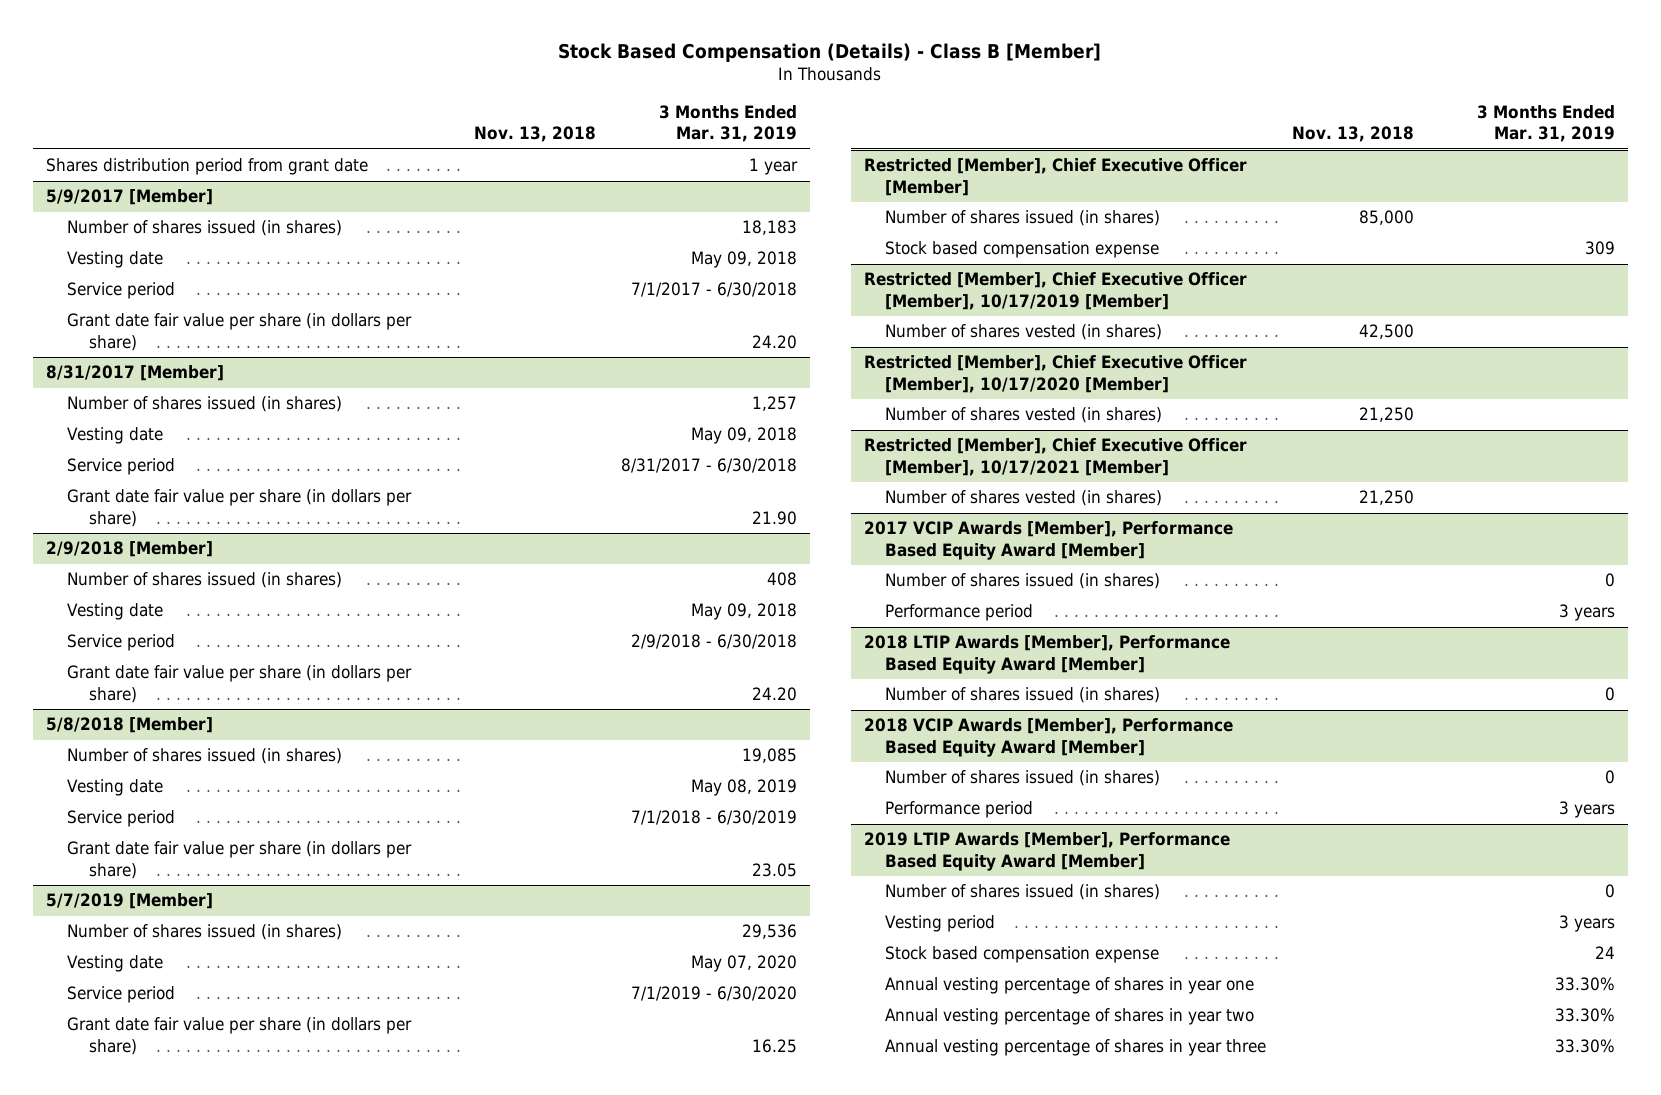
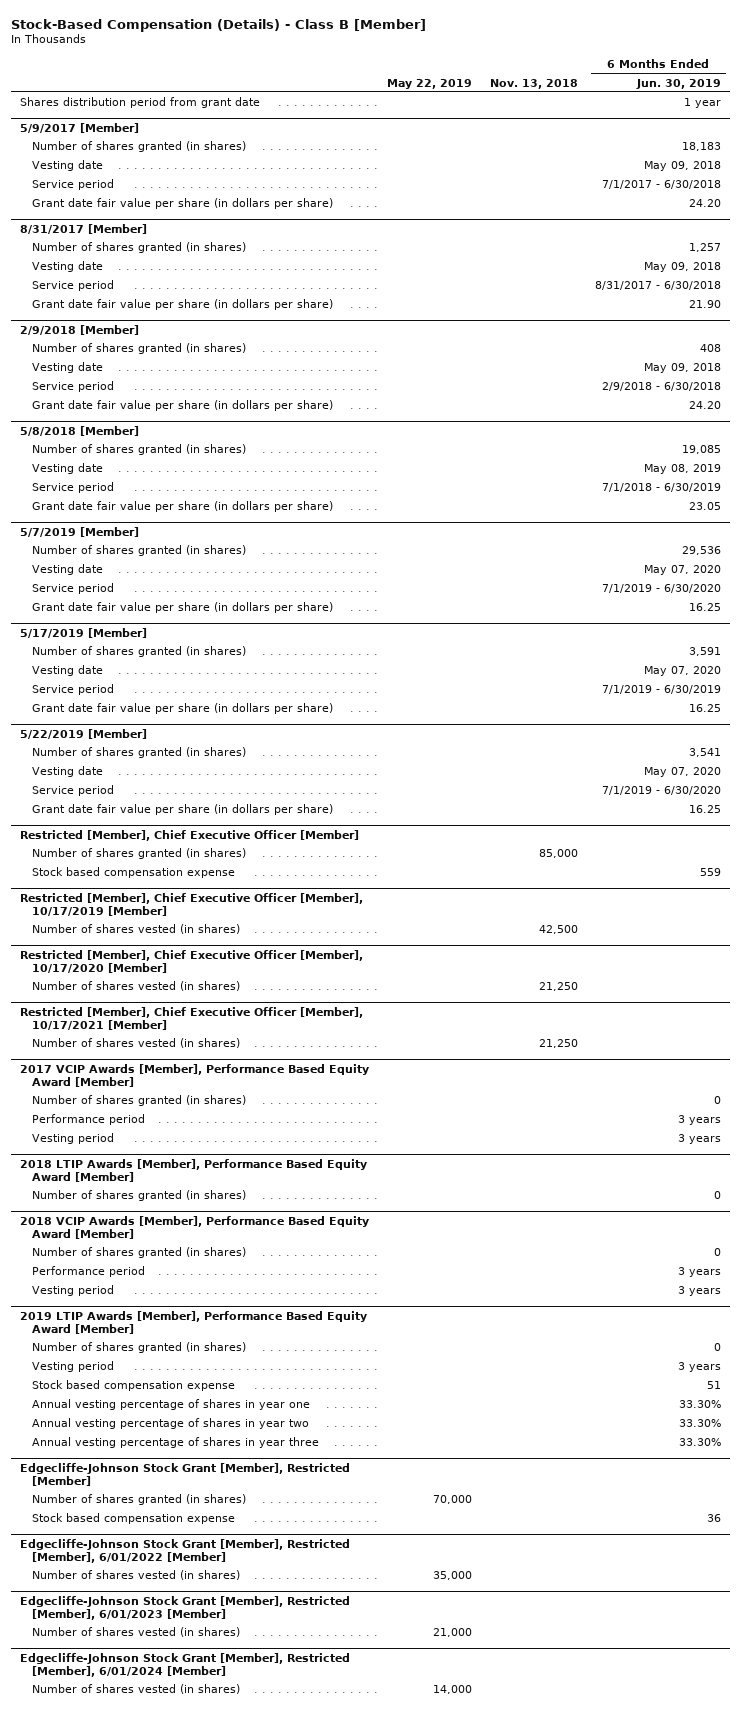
- Stock Based Compensation (Details) - Class B [Member]
+ Stock-Based Compensation (Details) - Class B [Member]
- | Nov. 13, 2018 | 3 Months Ended Mar. 31, 2019
+ | May 22, 2019 | Nov. 13, 2018 | 6 Months Ended Jun. 30, 2019
@ 5/9/2017 [Member]
- Number of shares issued (in shares) | | 18,183
+ Number of shares granted (in shares) | | | 18,183
@ 8/31/2017 [Member]
- Number of shares issued (in shares) | | 1,257
+ Number of shares granted (in shares) | | | 1,257
@ 2/9/2018 [Member]
- Number of shares issued (in shares) | | 408
+ Number of shares granted (in shares) | | | 408
@ 5/8/2018 [Member]
- Number of shares issued (in shares) | | 19,085
+ Number of shares granted (in shares) | | | 19,085
@ 5/7/2019 [Member]
- Number of shares issued (in shares) | | 29,536
+ Number of shares granted (in shares) | | | 29,536
+ 5/17/2019 [Member]
+ Number of shares granted (in shares) | | | 3,591
+ Vesting date | | | May 07, 2020
+ Service period | | | 7/1/2019 - 6/30/2019
+ Grant date fair value per share (in dollars per share) | | | 16.25
+ 5/22/2019 [Member]
+ Number of shares granted (in shares) | | | 3,541
+ Vesting date | | | May 07, 2020
+ Service period | | | 7/1/2019 - 6/30/2020
+ Grant date fair value per share (in dollars per share) | | | 16.25
@ Restricted [Member], Chief Executive Officer [Member]
- Number of shares issued (in shares) | 85,000 |
+ Number of shares granted (in shares) | | 85,000 |
@ 2017 VCIP Awards [Member], Performance Based Equity Award [Member]
- Number of shares issued (in shares) | | 0
+ Number of shares granted (in shares) | | | 0
+ Vesting period | | | 3 years
@ 2018 LTIP Awards [Member], Performance Based Equity Award [Member]
- Number of shares issued (in shares) | | 0
+ Number of shares granted (in shares) | | | 0
@ 2018 VCIP Awards [Member], Performance Based Equity Award [Member]
- Number of shares issued (in shares) | | 0
+ Number of shares granted (in shares) | | | 0
+ Vesting period | | | 3 years
@ 2019 LTIP Awards [Member], Performance Based Equity Award [Member]
- Number of shares issued (in shares) | | 0
+ Number of shares granted (in shares) | | | 0
+ Edgecliffe-Johnson Stock Grant [Member], Restricted [Member]
+ Number of shares granted (in shares) | 70,000 | |
+ Stock based compensation expense | | | 36
+ Edgecliffe-Johnson Stock Grant [Member], Restricted [Member], 6/01/2022 [Member]
+ Number of shares vested (in shares) | 35,000 | |
+ Edgecliffe-Johnson Stock Grant [Member], Restricted [Member], 6/01/2023 [Member]
+ Number of shares vested (in shares) | 21,000 | |
+ Edgecliffe-Johnson Stock Grant [Member], Restricted [Member], 6/01/2024 [Member]
+ Number of shares vested (in shares) | 14,000 | |

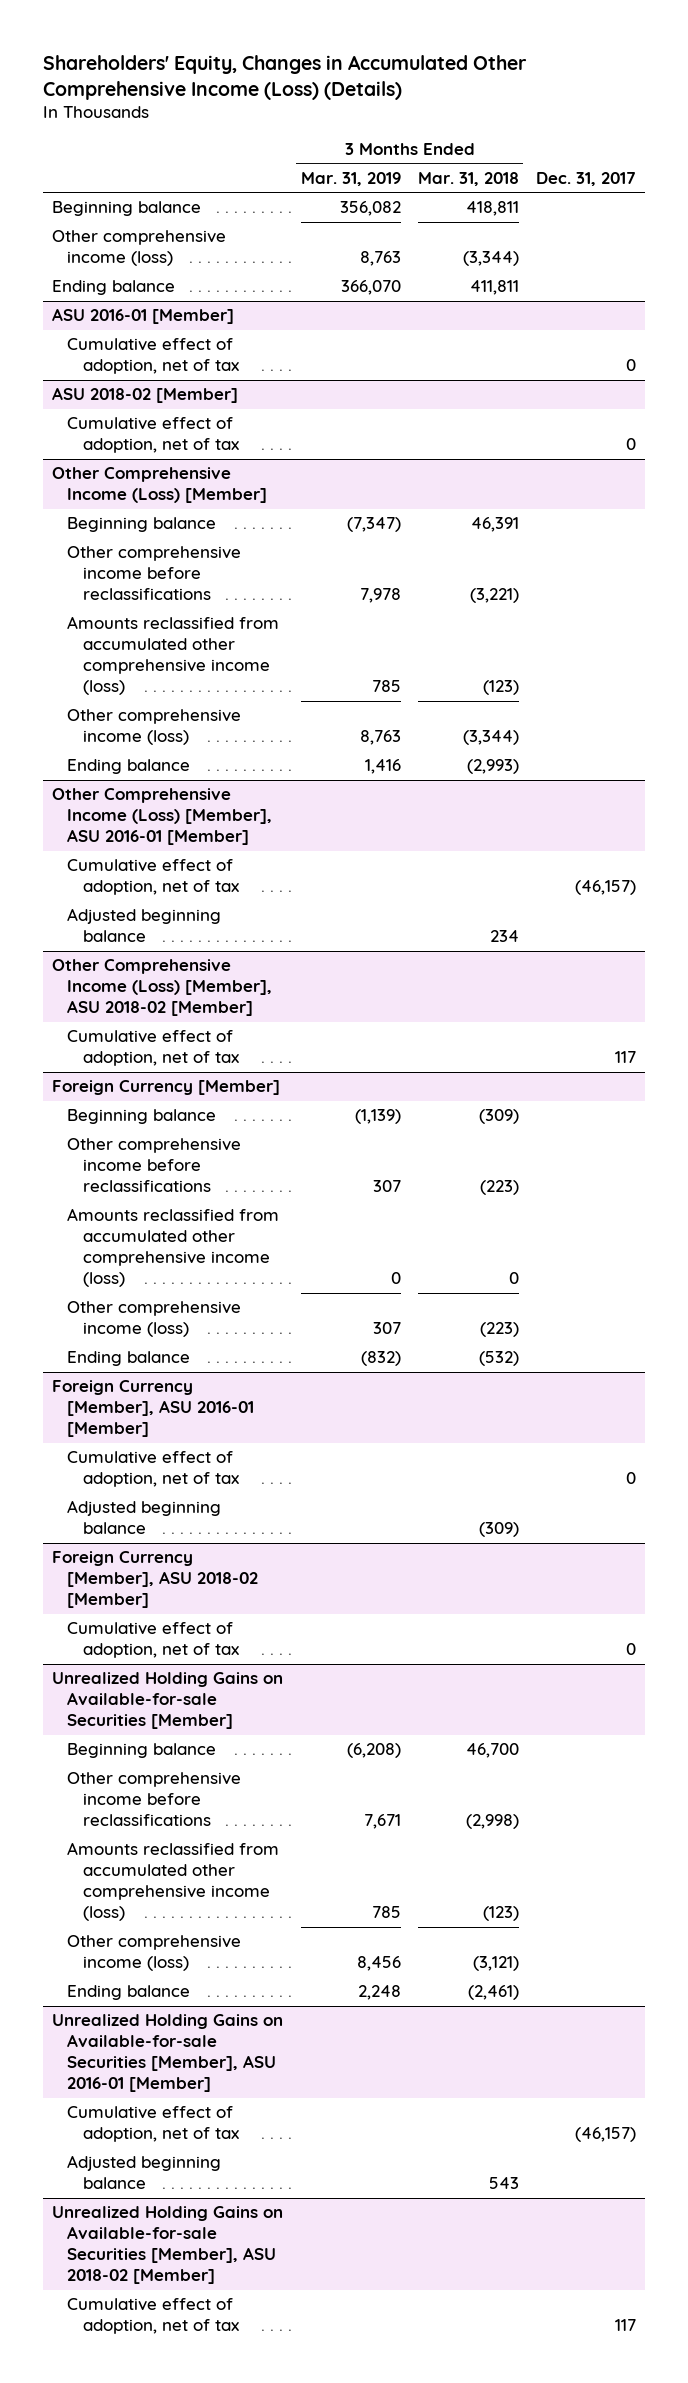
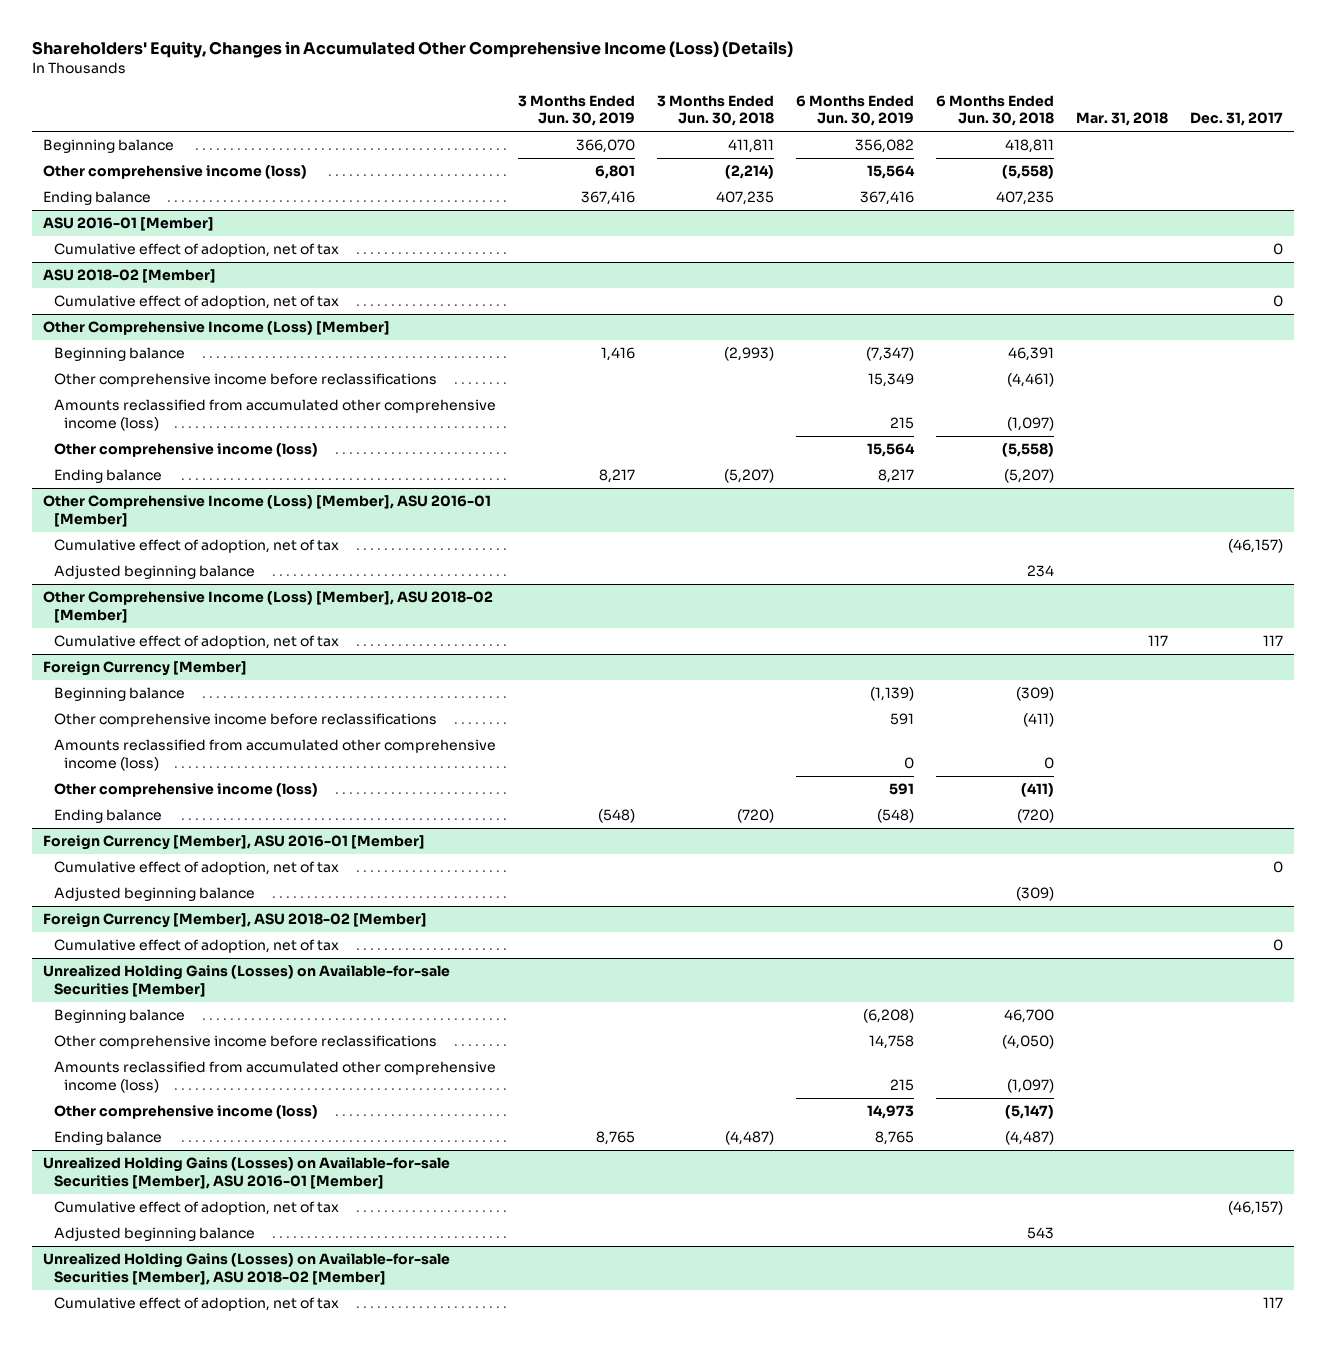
- | 3 Months Ended Mar. 31, 2019 | 3 Months Ended Mar. 31, 2018 | Dec. 31, 2017
+ | 3 Months Ended Jun. 30, 2019 | 3 Months Ended Jun. 30, 2018 | 6 Months Ended Jun. 30, 2019 | 6 Months Ended Jun. 30, 2018 | Mar. 31, 2018 | Dec. 31, 2017
- Unrealized Holding Gains on Available-for-sale Securities [Member]
+ Unrealized Holding Gains (Losses) on Available-for-sale Securities [Member]
- Unrealized Holding Gains on Available-for-sale Securities [Member], ASU 2016-01 [Member]
+ Unrealized Holding Gains (Losses) on Available-for-sale Securities [Member], ASU 2016-01 [Member]
- Unrealized Holding Gains on Available-for-sale Securities [Member], ASU 2018-02 [Member]
+ Unrealized Holding Gains (Losses) on Available-for-sale Securities [Member], ASU 2018-02 [Member]

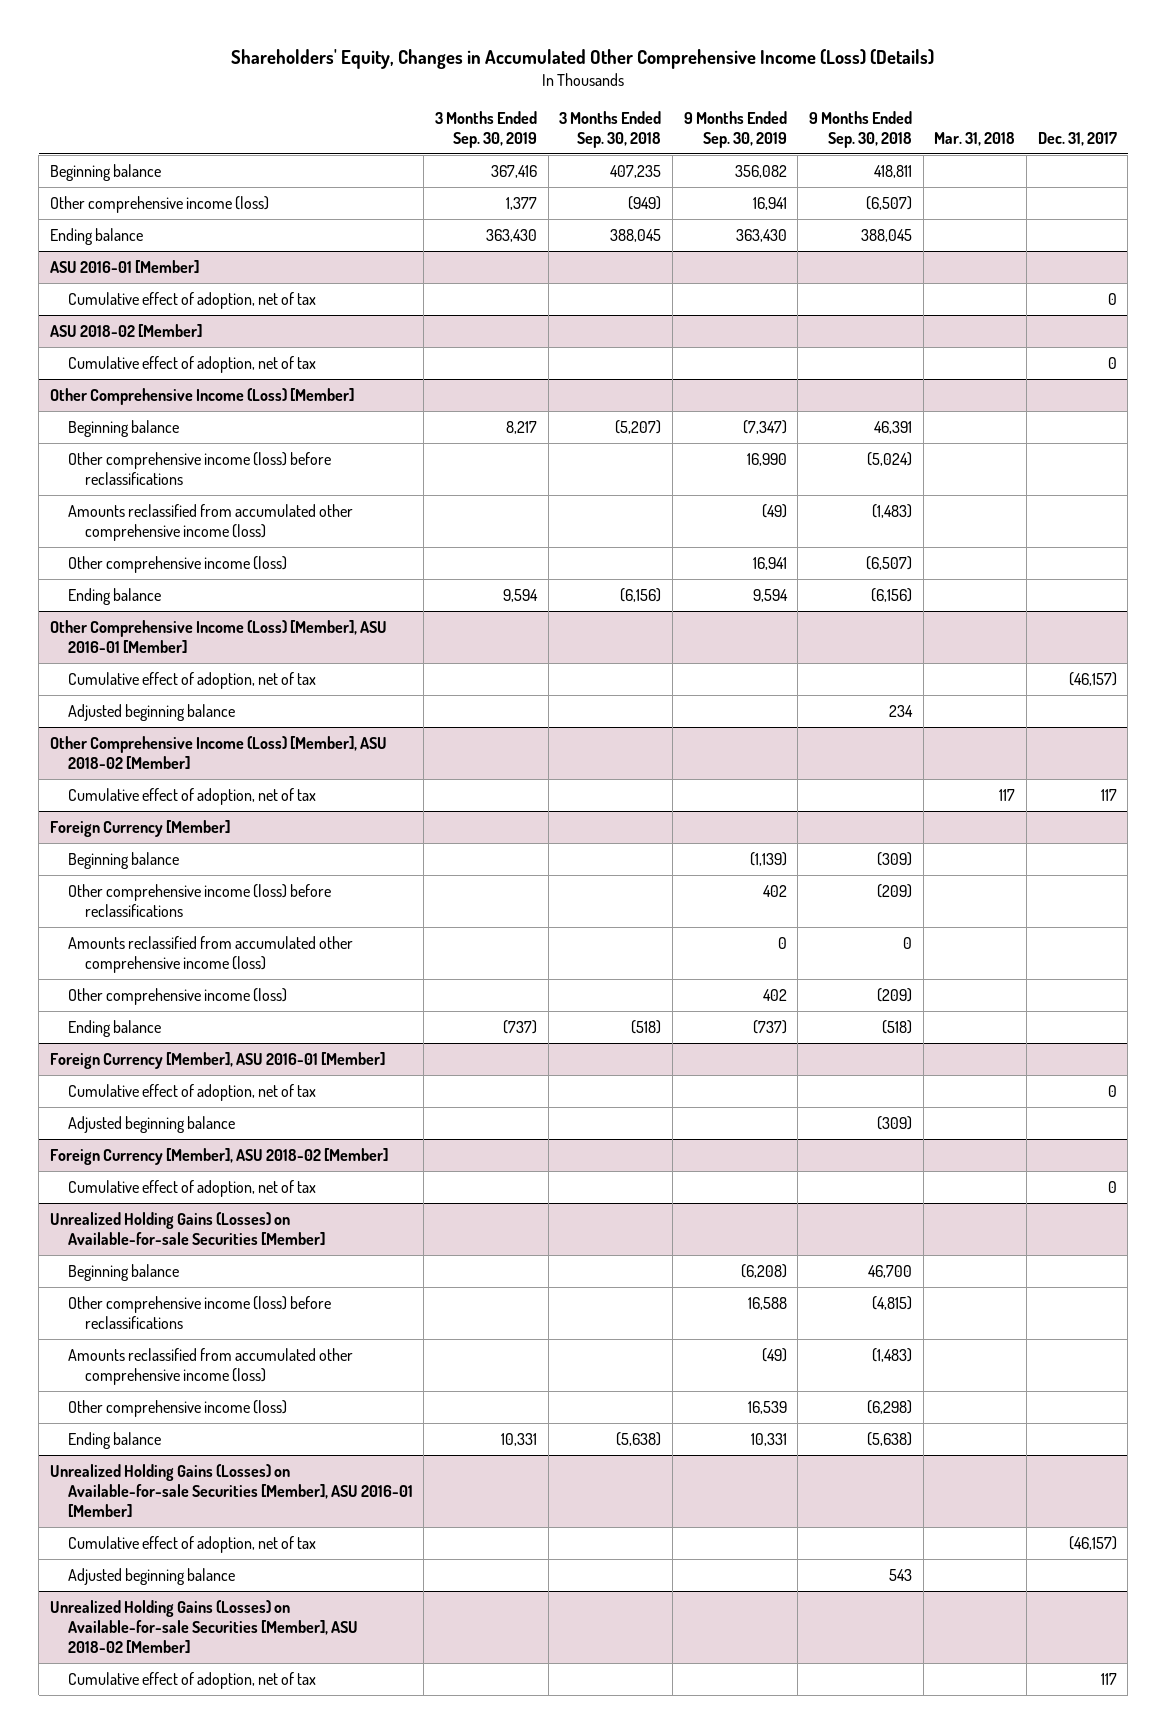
- | 3 Months Ended Jun. 30, 2019 | 3 Months Ended Jun. 30, 2018 | 6 Months Ended Jun. 30, 2019 | 6 Months Ended Jun. 30, 2018 | Mar. 31, 2018 | Dec. 31, 2017
+ | 3 Months Ended Sep. 30, 2019 | 3 Months Ended Sep. 30, 2018 | 9 Months Ended Sep. 30, 2019 | 9 Months Ended Sep. 30, 2018 | Mar. 31, 2018 | Dec. 31, 2017
@ Other Comprehensive Income (Loss) [Member]
- Other comprehensive income before reclassifications | | | 15,349 | (4,461) | |
+ Other comprehensive income (loss) before reclassifications | | | 16,990 | (5,024) | |
@ Foreign Currency [Member]
- Other comprehensive income before reclassifications | | | 591 | (411) | |
+ Other comprehensive income (loss) before reclassifications | | | 402 | (209) | |
@ Unrealized Holding Gains (Losses) on Available-for-sale Securities [Member]
- Other comprehensive income before reclassifications | | | 14,758 | (4,050) | |
+ Other comprehensive income (loss) before reclassifications | | | 16,588 | (4,815) | |

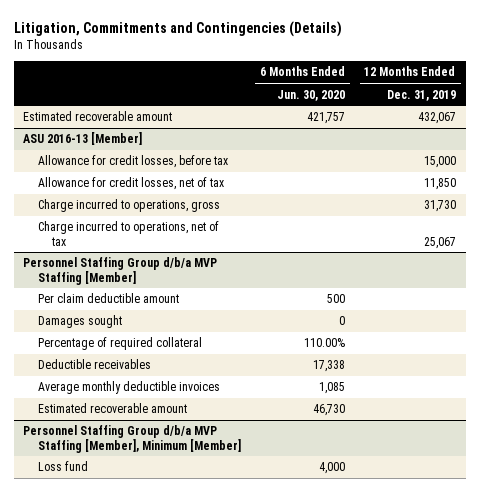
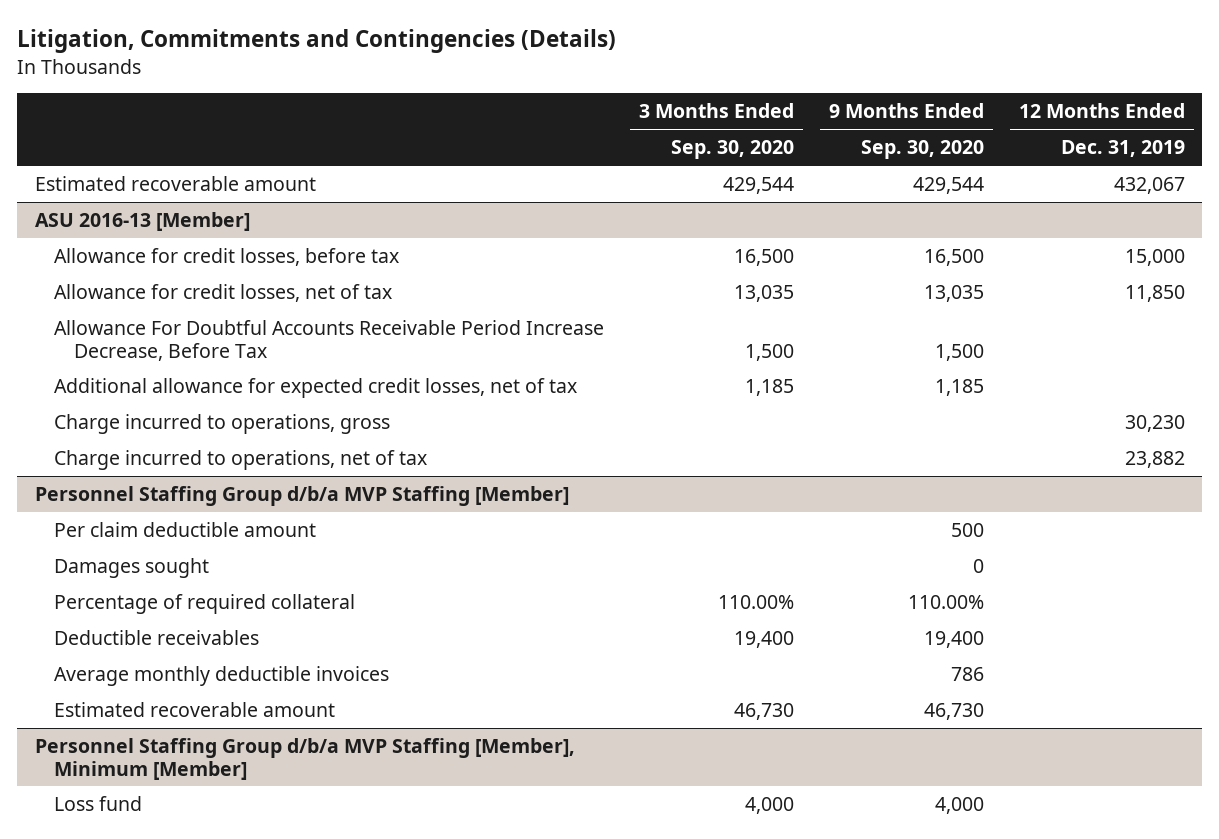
- | 6 Months Ended Jun. 30, 2020 | 12 Months Ended Dec. 31, 2019
+ | 3 Months Ended Sep. 30, 2020 | 9 Months Ended Sep. 30, 2020 | 12 Months Ended Dec. 31, 2019
@ ASU 2016-13 [Member]
- Charge incurred to operations, gross | | 31,730
- Charge incurred to operations, net of tax | | 25,067
+ Allowance For Doubtful Accounts Receivable Period Increase Decrease, Before Tax | 1,500 | 1,500 |
+ Additional allowance for expected credit losses, net of tax | 1,185 | 1,185 |
+ Charge incurred to operations, gross | | | 30,230
+ Charge incurred to operations, net of tax | | | 23,882

